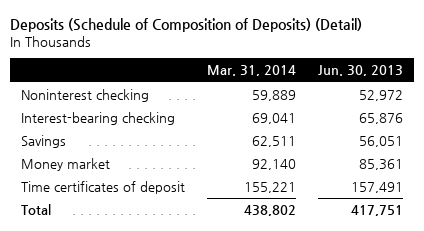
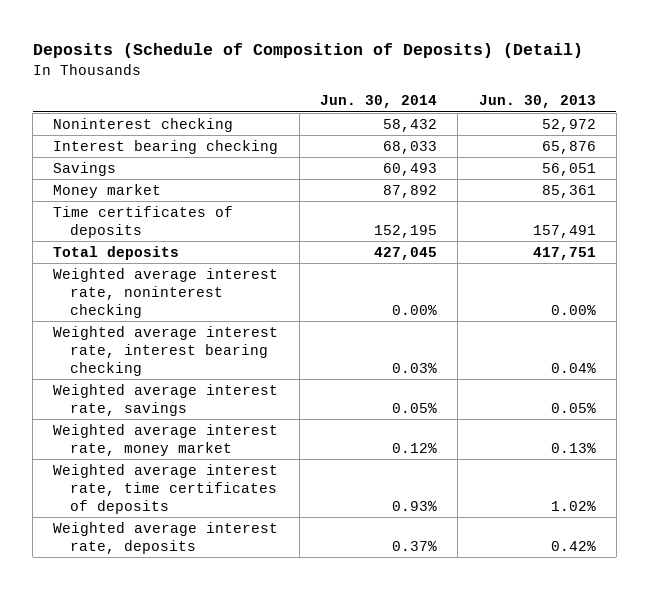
- | Mar. 31, 2014 | Jun. 30, 2013
+ | Jun. 30, 2014 | Jun. 30, 2013
- Interest-bearing checking | 69,041 | 65,876
+ Interest bearing checking | 68,033 | 65,876
- Time certificates of deposit | 155,221 | 157,491
- Total | 438,802 | 417,751
+ Time certificates of deposits | 152,195 | 157,491
+ Total deposits | 427,045 | 417,751
+ Weighted average interest rate, noninterest checking | 0.00% | 0.00%
+ Weighted average interest rate, interest bearing checking | 0.03% | 0.04%
+ Weighted average interest rate, savings | 0.05% | 0.05%
+ Weighted average interest rate, money market | 0.12% | 0.13%
+ Weighted average interest rate, time certificates of deposits | 0.93% | 1.02%
+ Weighted average interest rate, deposits | 0.37% | 0.42%

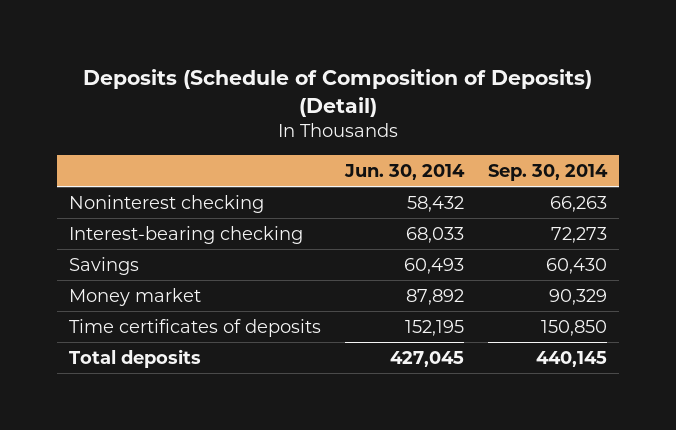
- | Jun. 30, 2014 | Jun. 30, 2013
+ | Jun. 30, 2014 | Sep. 30, 2014
- Interest bearing checking | 68,033 | 65,876
+ Interest-bearing checking | 68,033 | 72,273
- Weighted average interest rate, noninterest checking | 0.00% | 0.00%
- Weighted average interest rate, interest bearing checking | 0.03% | 0.04%
- Weighted average interest rate, savings | 0.05% | 0.05%
- Weighted average interest rate, money market | 0.12% | 0.13%
- Weighted average interest rate, time certificates of deposits | 0.93% | 1.02%
- Weighted average interest rate, deposits | 0.37% | 0.42%

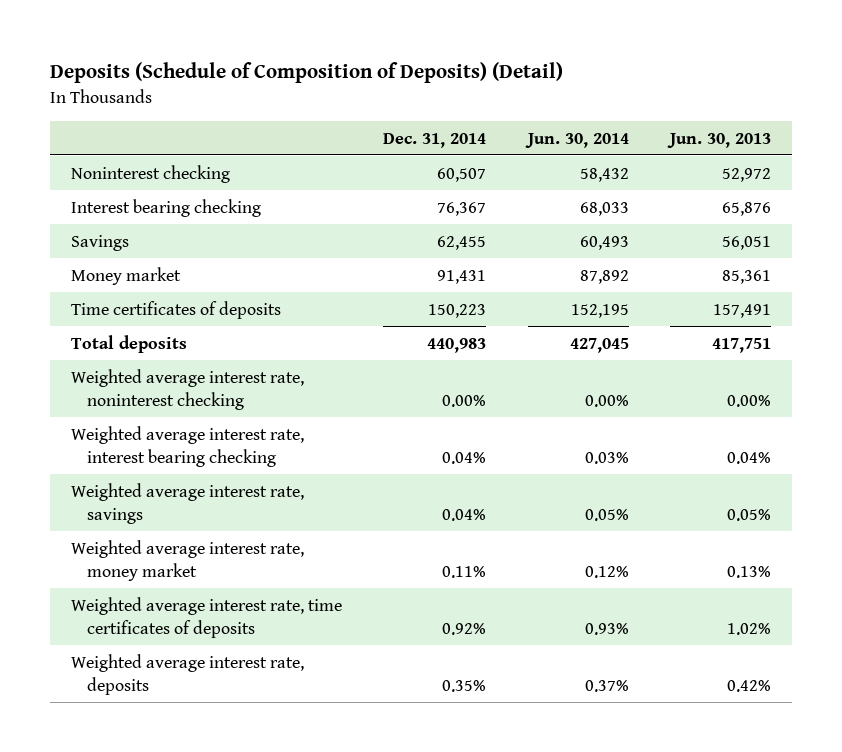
- | Jun. 30, 2014 | Sep. 30, 2014
+ | Dec. 31, 2014 | Jun. 30, 2014 | Jun. 30, 2013
- Interest-bearing checking | 68,033 | 72,273
+ Interest bearing checking | 76,367 | 68,033 | 65,876
+ Weighted average interest rate, noninterest checking | 0.00% | 0.00% | 0.00%
+ Weighted average interest rate, interest bearing checking | 0.04% | 0.03% | 0.04%
+ Weighted average interest rate, savings | 0.04% | 0.05% | 0.05%
+ Weighted average interest rate, money market | 0.11% | 0.12% | 0.13%
+ Weighted average interest rate, time certificates of deposits | 0.92% | 0.93% | 1.02%
+ Weighted average interest rate, deposits | 0.35% | 0.37% | 0.42%

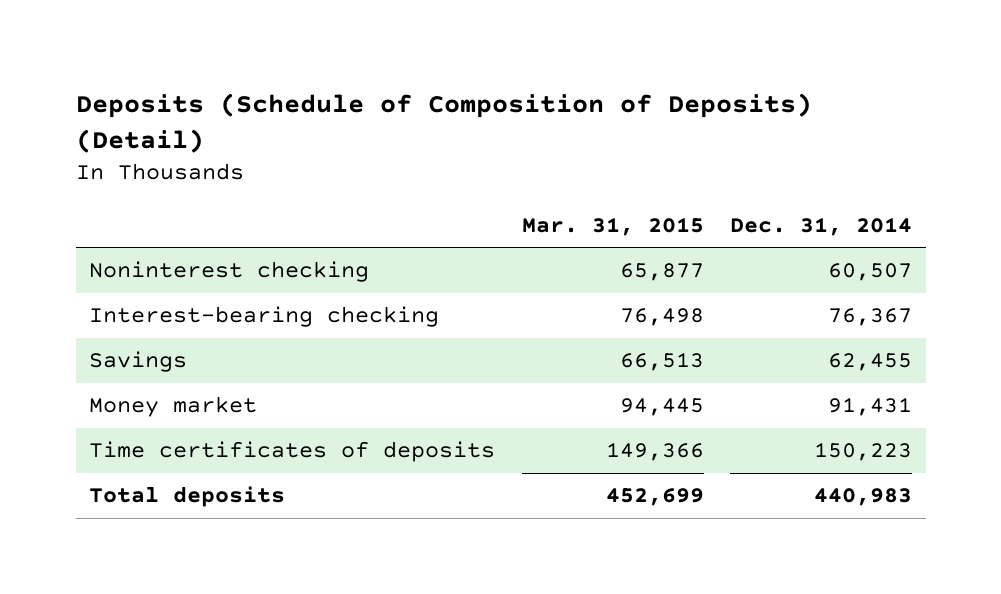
- | Dec. 31, 2014 | Jun. 30, 2014 | Jun. 30, 2013
+ | Mar. 31, 2015 | Dec. 31, 2014
- Interest bearing checking | 76,367 | 68,033 | 65,876
+ Interest-bearing checking | 76,498 | 76,367
- Weighted average interest rate, noninterest checking | 0.00% | 0.00% | 0.00%
- Weighted average interest rate, interest bearing checking | 0.04% | 0.03% | 0.04%
- Weighted average interest rate, savings | 0.04% | 0.05% | 0.05%
- Weighted average interest rate, money market | 0.11% | 0.12% | 0.13%
- Weighted average interest rate, time certificates of deposits | 0.92% | 0.93% | 1.02%
- Weighted average interest rate, deposits | 0.35% | 0.37% | 0.42%

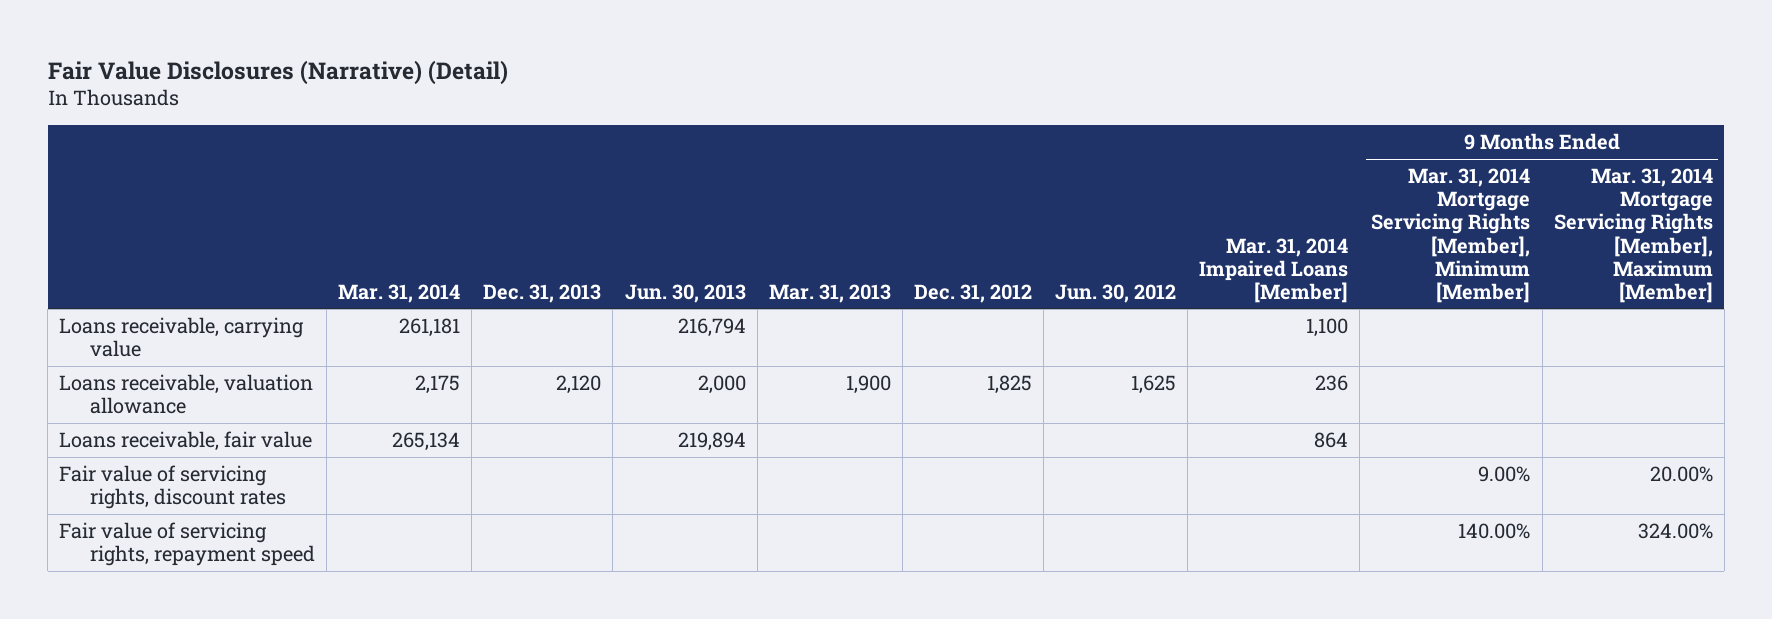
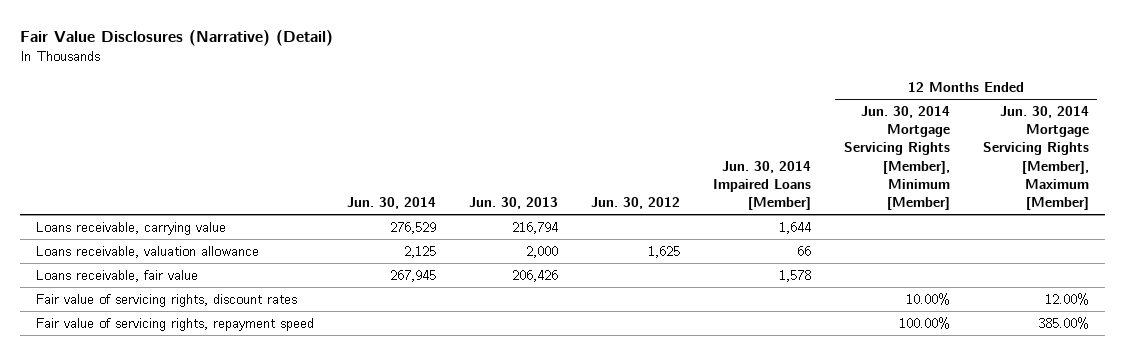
- | Mar. 31, 2014 | Dec. 31, 2013 | Jun. 30, 2013 | Mar. 31, 2013 | Dec. 31, 2012 | Jun. 30, 2012 | Mar. 31, 2014 Impaired Loans [Member] | 9 Months Ended Mar. 31, 2014 Mortgage Servicing Rights [Member], Minimum [Member] | 9 Months Ended Mar. 31, 2014 Mortgage Servicing Rights [Member], Maximum [Member]
+ | Jun. 30, 2014 | Jun. 30, 2013 | Jun. 30, 2012 | Jun. 30, 2014 Impaired Loans [Member] | 12 Months Ended Jun. 30, 2014 Mortgage Servicing Rights [Member], Minimum [Member] | 12 Months Ended Jun. 30, 2014 Mortgage Servicing Rights [Member], Maximum [Member]
- Loans receivable, fair value | 265,134 | | 219,894 | | | | 864 | |
+ Loans receivable, fair value | 267,945 | 206,426 | | 1,578 | |

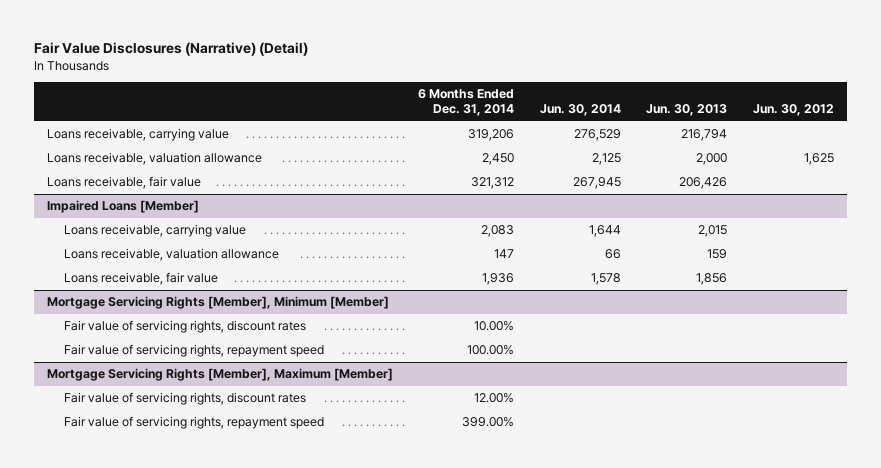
- | Jun. 30, 2014 | Jun. 30, 2013 | Jun. 30, 2012 | Jun. 30, 2014 Impaired Loans [Member] | 12 Months Ended Jun. 30, 2014 Mortgage Servicing Rights [Member], Minimum [Member] | 12 Months Ended Jun. 30, 2014 Mortgage Servicing Rights [Member], Maximum [Member]
+ | 6 Months Ended Dec. 31, 2014 | Jun. 30, 2014 | Jun. 30, 2013 | Jun. 30, 2012
+ Impaired Loans [Member]
+ Loans receivable, carrying value | 2,083 | 1,644 | 2,015 |
+ Loans receivable, valuation allowance | 147 | 66 | 159 |
+ Loans receivable, fair value | 1,936 | 1,578 | 1,856 |
+ Mortgage Servicing Rights [Member], Minimum [Member]
+ Mortgage Servicing Rights [Member], Maximum [Member]
+ Fair value of servicing rights, discount rates | 12.00% | | |
+ Fair value of servicing rights, repayment speed | 399.00% | | |

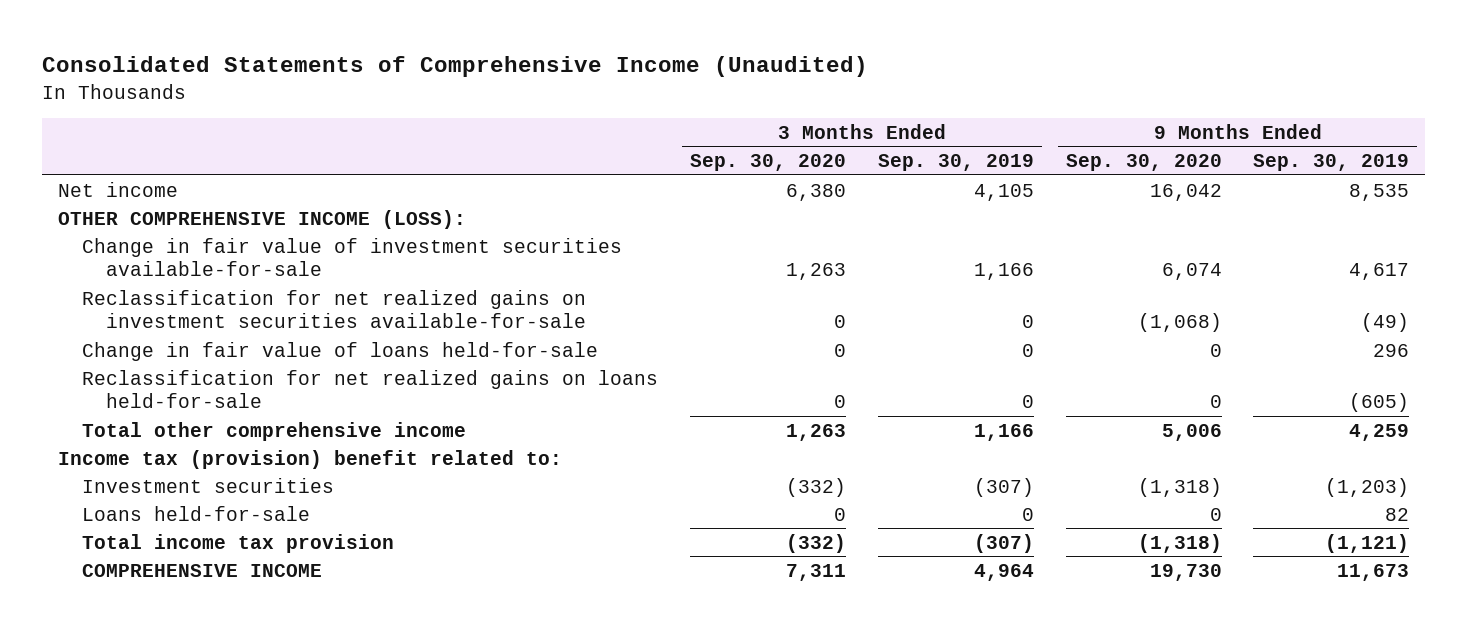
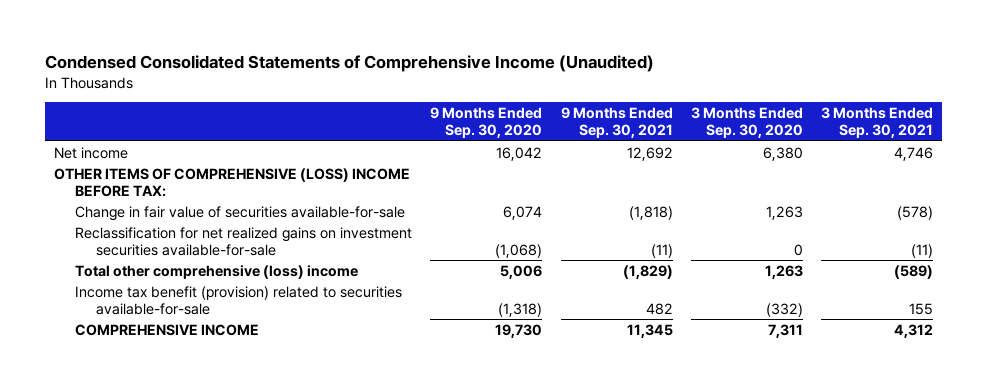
- Consolidated Statements of Comprehensive Income (Unaudited)
+ Condensed Consolidated Statements of Comprehensive Income (Unaudited)
- | 3 Months Ended Sep. 30, 2020 | 3 Months Ended Sep. 30, 2019 | 9 Months Ended Sep. 30, 2020 | 9 Months Ended Sep. 30, 2019
+ | 9 Months Ended Sep. 30, 2020 | 9 Months Ended Sep. 30, 2021 | 3 Months Ended Sep. 30, 2020 | 3 Months Ended Sep. 30, 2021
- OTHER COMPREHENSIVE INCOME (LOSS):
- Change in fair value of investment securities available-for-sale | 1,263 | 1,166 | 6,074 | 4,617
+ OTHER ITEMS OF COMPREHENSIVE (LOSS) INCOME BEFORE TAX:
+ Change in fair value of securities available-for-sale | 6,074 | (1,818) | 1,263 | (578)
- Change in fair value of loans held-for-sale | 0 | 0 | 0 | 296
- Reclassification for net realized gains on loans held-for-sale | 0 | 0 | 0 | (605)
- Total other comprehensive income | 1,263 | 1,166 | 5,006 | 4,259
- Income tax (provision) benefit related to:
- Investment securities | (332) | (307) | (1,318) | (1,203)
- Loans held-for-sale | 0 | 0 | 0 | 82
- Total income tax provision | (332) | (307) | (1,318) | (1,121)
+ Total other comprehensive (loss) income | 5,006 | (1,829) | 1,263 | (589)
+ Income tax benefit (provision) related to securities available-for-sale | (1,318) | 482 | (332) | 155

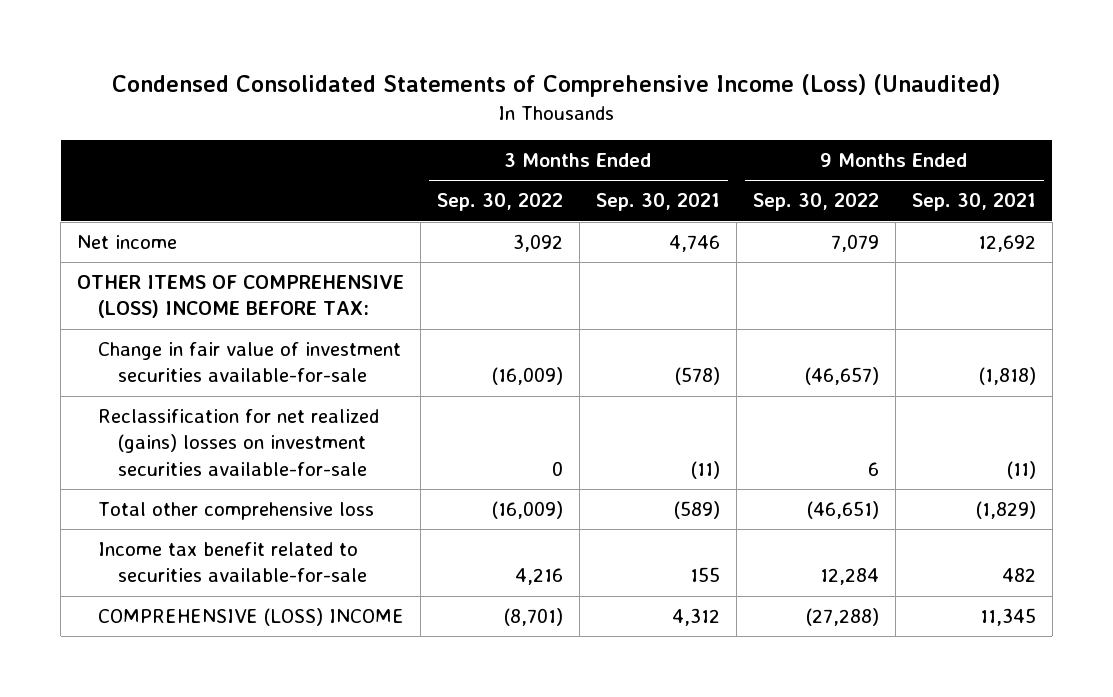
- Condensed Consolidated Statements of Comprehensive Income (Unaudited)
+ Condensed Consolidated Statements of Comprehensive Income (Loss) (Unaudited)
- | 9 Months Ended Sep. 30, 2020 | 9 Months Ended Sep. 30, 2021 | 3 Months Ended Sep. 30, 2020 | 3 Months Ended Sep. 30, 2021
+ | 3 Months Ended Sep. 30, 2022 | 3 Months Ended Sep. 30, 2021 | 9 Months Ended Sep. 30, 2022 | 9 Months Ended Sep. 30, 2021
- Change in fair value of securities available-for-sale | 6,074 | (1,818) | 1,263 | (578)
- Reclassification for net realized gains on investment securities available-for-sale | (1,068) | (11) | 0 | (11)
- Total other comprehensive (loss) income | 5,006 | (1,829) | 1,263 | (589)
- Income tax benefit (provision) related to securities available-for-sale | (1,318) | 482 | (332) | 155
- COMPREHENSIVE INCOME | 19,730 | 11,345 | 7,311 | 4,312
+ Change in fair value of investment securities available-for-sale | (16,009) | (578) | (46,657) | (1,818)
+ Reclassification for net realized (gains) losses on investment securities available-for-sale | 0 | (11) | 6 | (11)
+ Total other comprehensive loss | (16,009) | (589) | (46,651) | (1,829)
+ Income tax benefit related to securities available-for-sale | 4,216 | 155 | 12,284 | 482
+ COMPREHENSIVE (LOSS) INCOME | (8,701) | 4,312 | (27,288) | 11,345

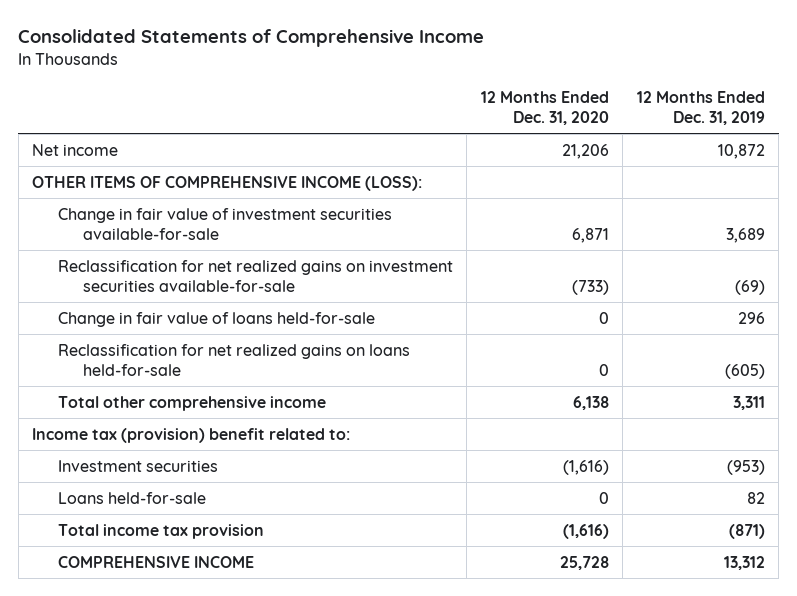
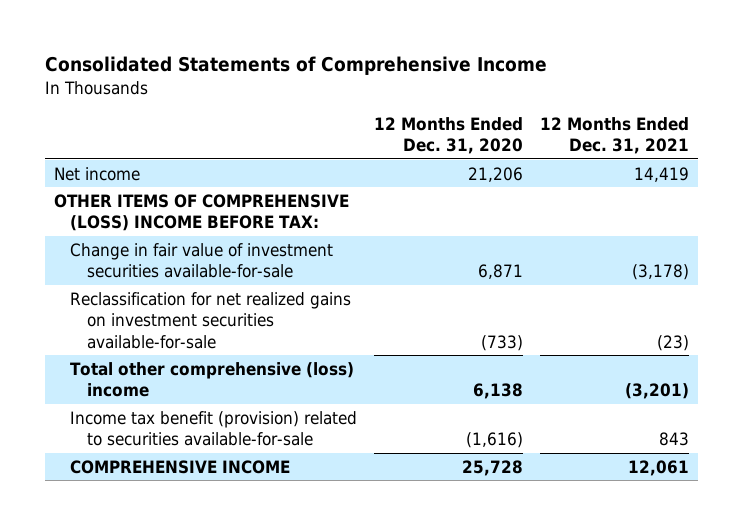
- | 12 Months Ended Dec. 31, 2020 | 12 Months Ended Dec. 31, 2019
+ | 12 Months Ended Dec. 31, 2020 | 12 Months Ended Dec. 31, 2021
- OTHER ITEMS OF COMPREHENSIVE INCOME (LOSS):
+ OTHER ITEMS OF COMPREHENSIVE (LOSS) INCOME BEFORE TAX:
- Change in fair value of loans held-for-sale | 0 | 296
- Reclassification for net realized gains on loans held-for-sale | 0 | (605)
- Total other comprehensive income | 6,138 | 3,311
- Income tax (provision) benefit related to:
- Investment securities | (1,616) | (953)
- Loans held-for-sale | 0 | 82
- Total income tax provision | (1,616) | (871)
+ Total other comprehensive (loss) income | 6,138 | (3,201)
+ Income tax benefit (provision) related to securities available-for-sale | (1,616) | 843

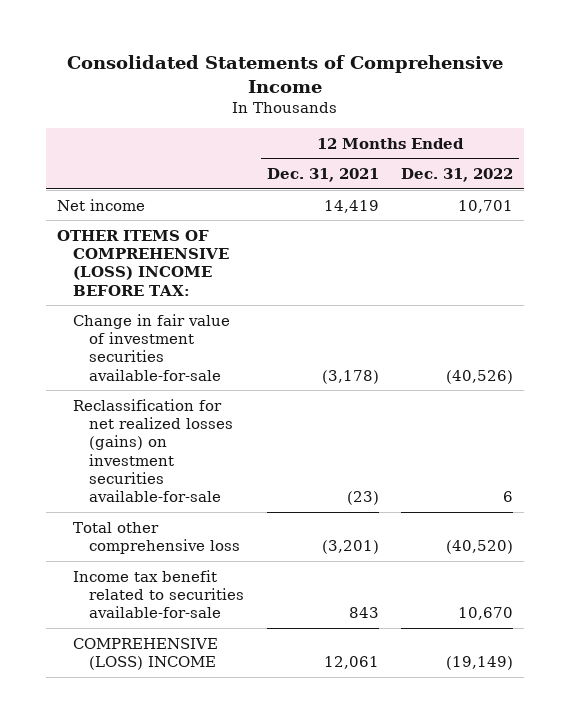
- | 12 Months Ended Dec. 31, 2020 | 12 Months Ended Dec. 31, 2021
+ | 12 Months Ended Dec. 31, 2021 | 12 Months Ended Dec. 31, 2022
- Reclassification for net realized gains on investment securities available-for-sale | (733) | (23)
- Total other comprehensive (loss) income | 6,138 | (3,201)
- Income tax benefit (provision) related to securities available-for-sale | (1,616) | 843
- COMPREHENSIVE INCOME | 25,728 | 12,061
+ Reclassification for net realized losses (gains) on investment securities available-for-sale | (23) | 6
+ Total other comprehensive loss | (3,201) | (40,520)
+ Income tax benefit related to securities available-for-sale | 843 | 10,670
+ COMPREHENSIVE (LOSS) INCOME | 12,061 | (19,149)

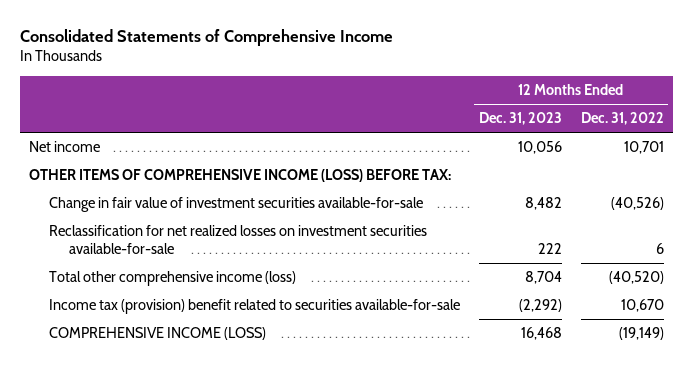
- | 12 Months Ended Dec. 31, 2021 | 12 Months Ended Dec. 31, 2022
+ | 12 Months Ended Dec. 31, 2023 | 12 Months Ended Dec. 31, 2022
- OTHER ITEMS OF COMPREHENSIVE (LOSS) INCOME BEFORE TAX:
+ OTHER ITEMS OF COMPREHENSIVE INCOME (LOSS) BEFORE TAX:
- Reclassification for net realized losses (gains) on investment securities available-for-sale | (23) | 6
- Total other comprehensive loss | (3,201) | (40,520)
- Income tax benefit related to securities available-for-sale | 843 | 10,670
- COMPREHENSIVE (LOSS) INCOME | 12,061 | (19,149)
+ Reclassification for net realized losses on investment securities available-for-sale | 222 | 6
+ Total other comprehensive income (loss) | 8,704 | (40,520)
+ Income tax (provision) benefit related to securities available-for-sale | (2,292) | 10,670
+ COMPREHENSIVE INCOME (LOSS) | 16,468 | (19,149)

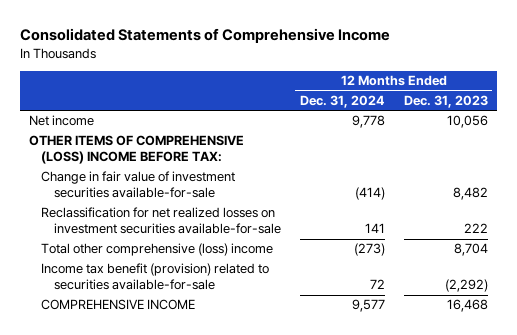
- | 12 Months Ended Dec. 31, 2023 | 12 Months Ended Dec. 31, 2022
+ | 12 Months Ended Dec. 31, 2024 | 12 Months Ended Dec. 31, 2023
- OTHER ITEMS OF COMPREHENSIVE INCOME (LOSS) BEFORE TAX:
+ OTHER ITEMS OF COMPREHENSIVE (LOSS) INCOME BEFORE TAX:
- Total other comprehensive income (loss) | 8,704 | (40,520)
- Income tax (provision) benefit related to securities available-for-sale | (2,292) | 10,670
- COMPREHENSIVE INCOME (LOSS) | 16,468 | (19,149)
+ Total other comprehensive (loss) income | (273) | 8,704
+ Income tax benefit (provision) related to securities available-for-sale | 72 | (2,292)
+ COMPREHENSIVE INCOME | 9,577 | 16,468

